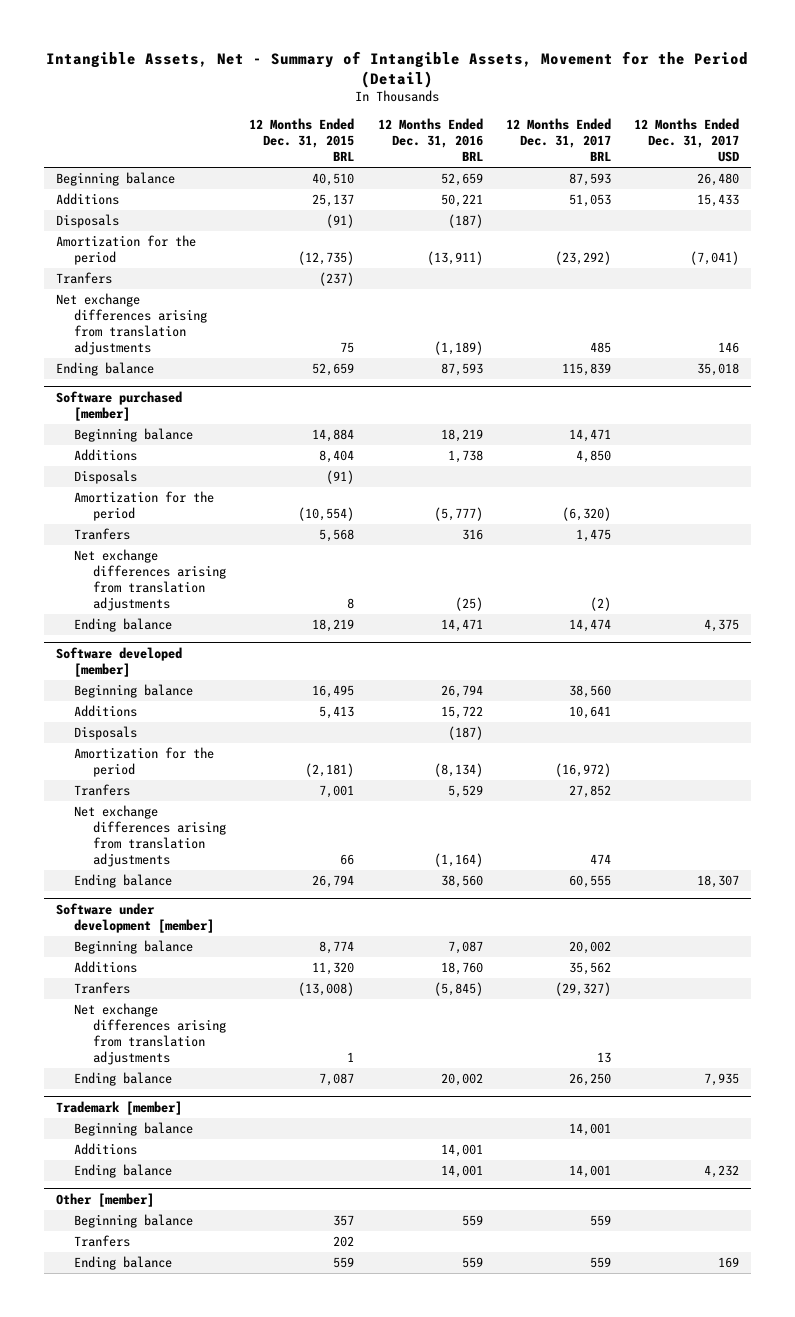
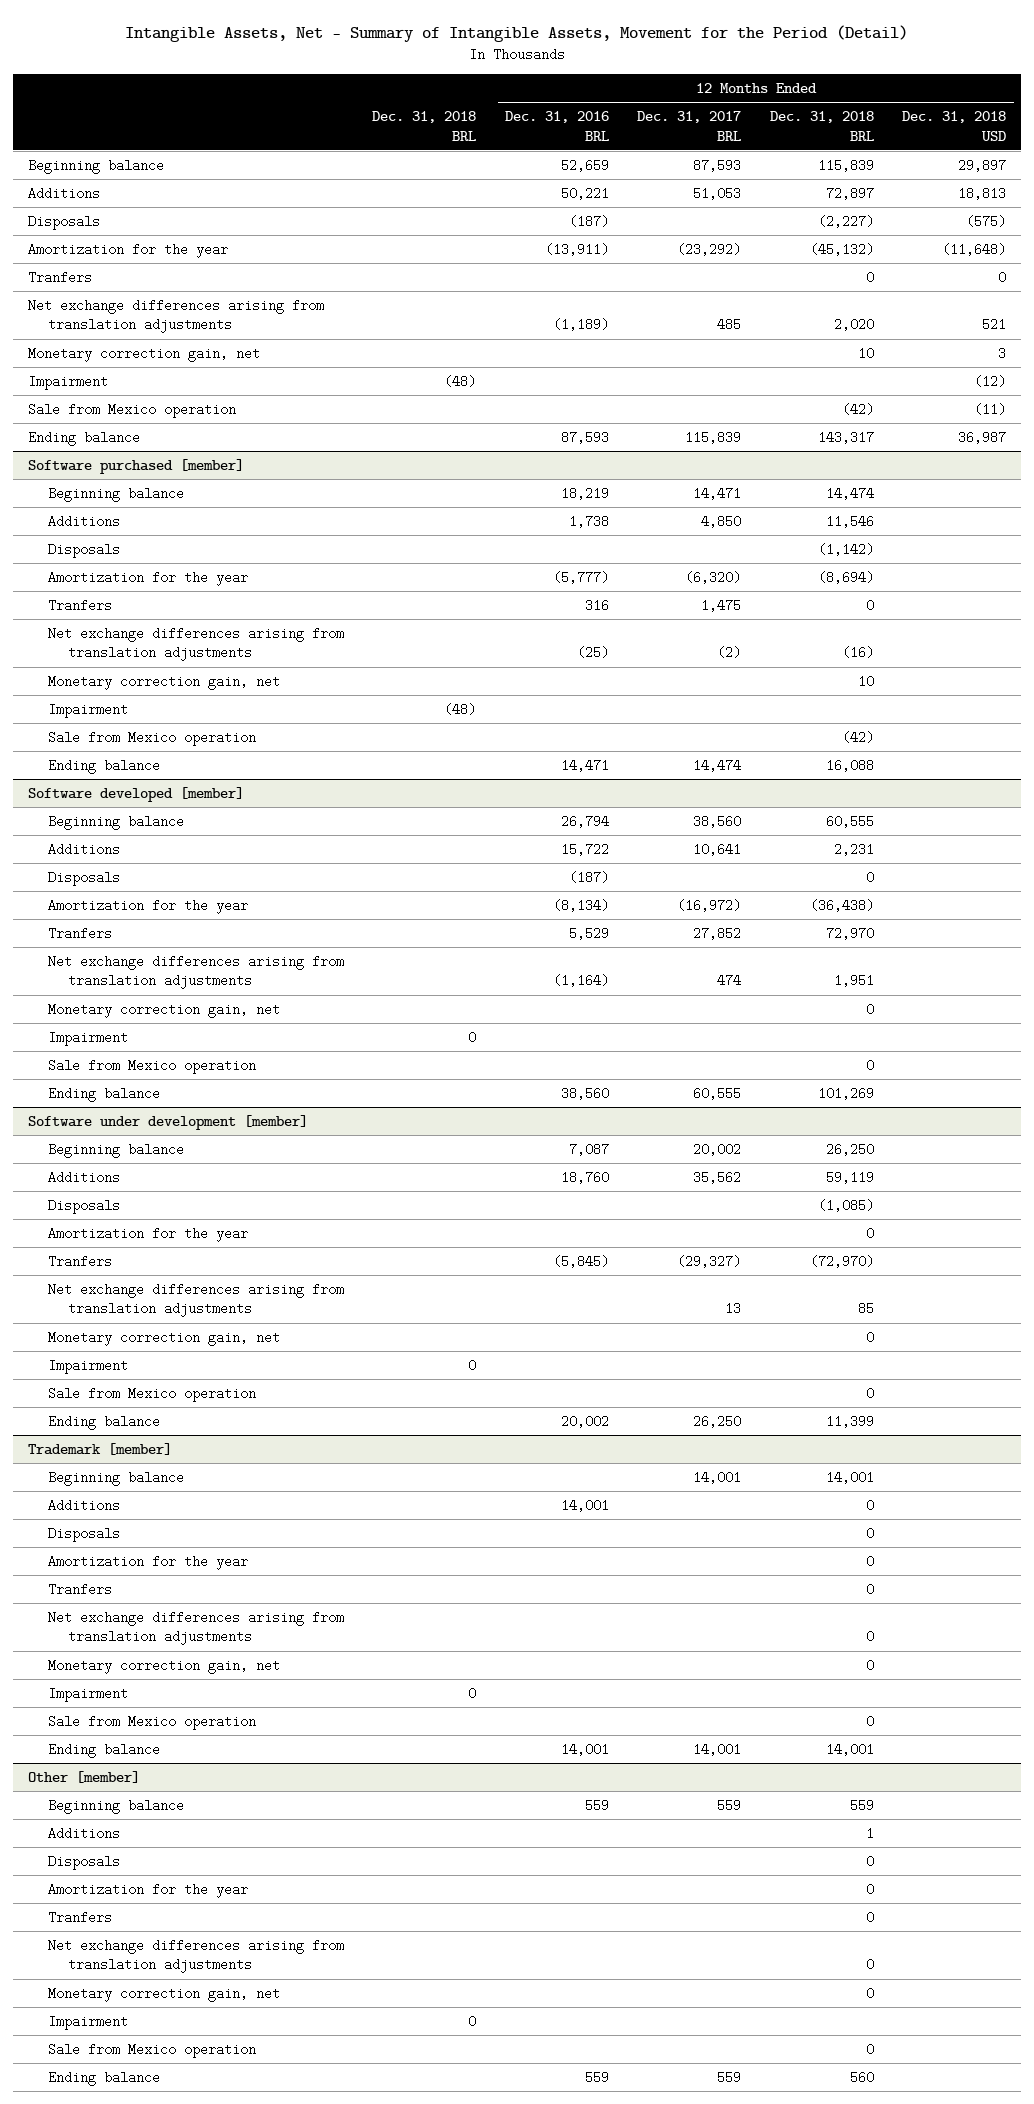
- | 12 Months Ended Dec. 31, 2015 BRL | 12 Months Ended Dec. 31, 2016 BRL | 12 Months Ended Dec. 31, 2017 BRL | 12 Months Ended Dec. 31, 2017 USD
+ | Dec. 31, 2018 BRL | 12 Months Ended Dec. 31, 2016 BRL | 12 Months Ended Dec. 31, 2017 BRL | 12 Months Ended Dec. 31, 2018 BRL | 12 Months Ended Dec. 31, 2018 USD
- Amortization for the period | (12,735) | (13,911) | (23,292) | (7,041)
+ Amortization for the year | | (13,911) | (23,292) | (45,132) | (11,648)
+ Monetary correction gain, net | | | | 10 | 3
+ Impairment | (48) | | | | (12)
+ Sale from Mexico operation | | | | (42) | (11)
@ Software purchased [member]
- Amortization for the period | (10,554) | (5,777) | (6,320) |
+ Amortization for the year | | (5,777) | (6,320) | (8,694) |
+ Monetary correction gain, net | | | | 10 |
+ Impairment | (48) | | | |
+ Sale from Mexico operation | | | | (42) |
@ Software developed [member]
- Amortization for the period | (2,181) | (8,134) | (16,972) |
+ Amortization for the year | | (8,134) | (16,972) | (36,438) |
+ Monetary correction gain, net | | | | 0 |
+ Impairment | 0 | | | |
+ Sale from Mexico operation | | | | 0 |
@ Software under development [member]
+ Disposals | | | | (1,085) |
+ Amortization for the year | | | | 0 |
+ Monetary correction gain, net | | | | 0 |
+ Impairment | 0 | | | |
+ Sale from Mexico operation | | | | 0 |
@ Trademark [member]
+ Disposals | | | | 0 |
+ Amortization for the year | | | | 0 |
+ Tranfers | | | | 0 |
+ Net exchange differences arising from translation adjustments | | | | 0 |
+ Monetary correction gain, net | | | | 0 |
+ Impairment | 0 | | | |
+ Sale from Mexico operation | | | | 0 |
@ Other [member]
+ Additions | | | | 1 |
+ Disposals | | | | 0 |
+ Amortization for the year | | | | 0 |
+ Net exchange differences arising from translation adjustments | | | | 0 |
+ Monetary correction gain, net | | | | 0 |
+ Impairment | 0 | | | |
+ Sale from Mexico operation | | | | 0 |

